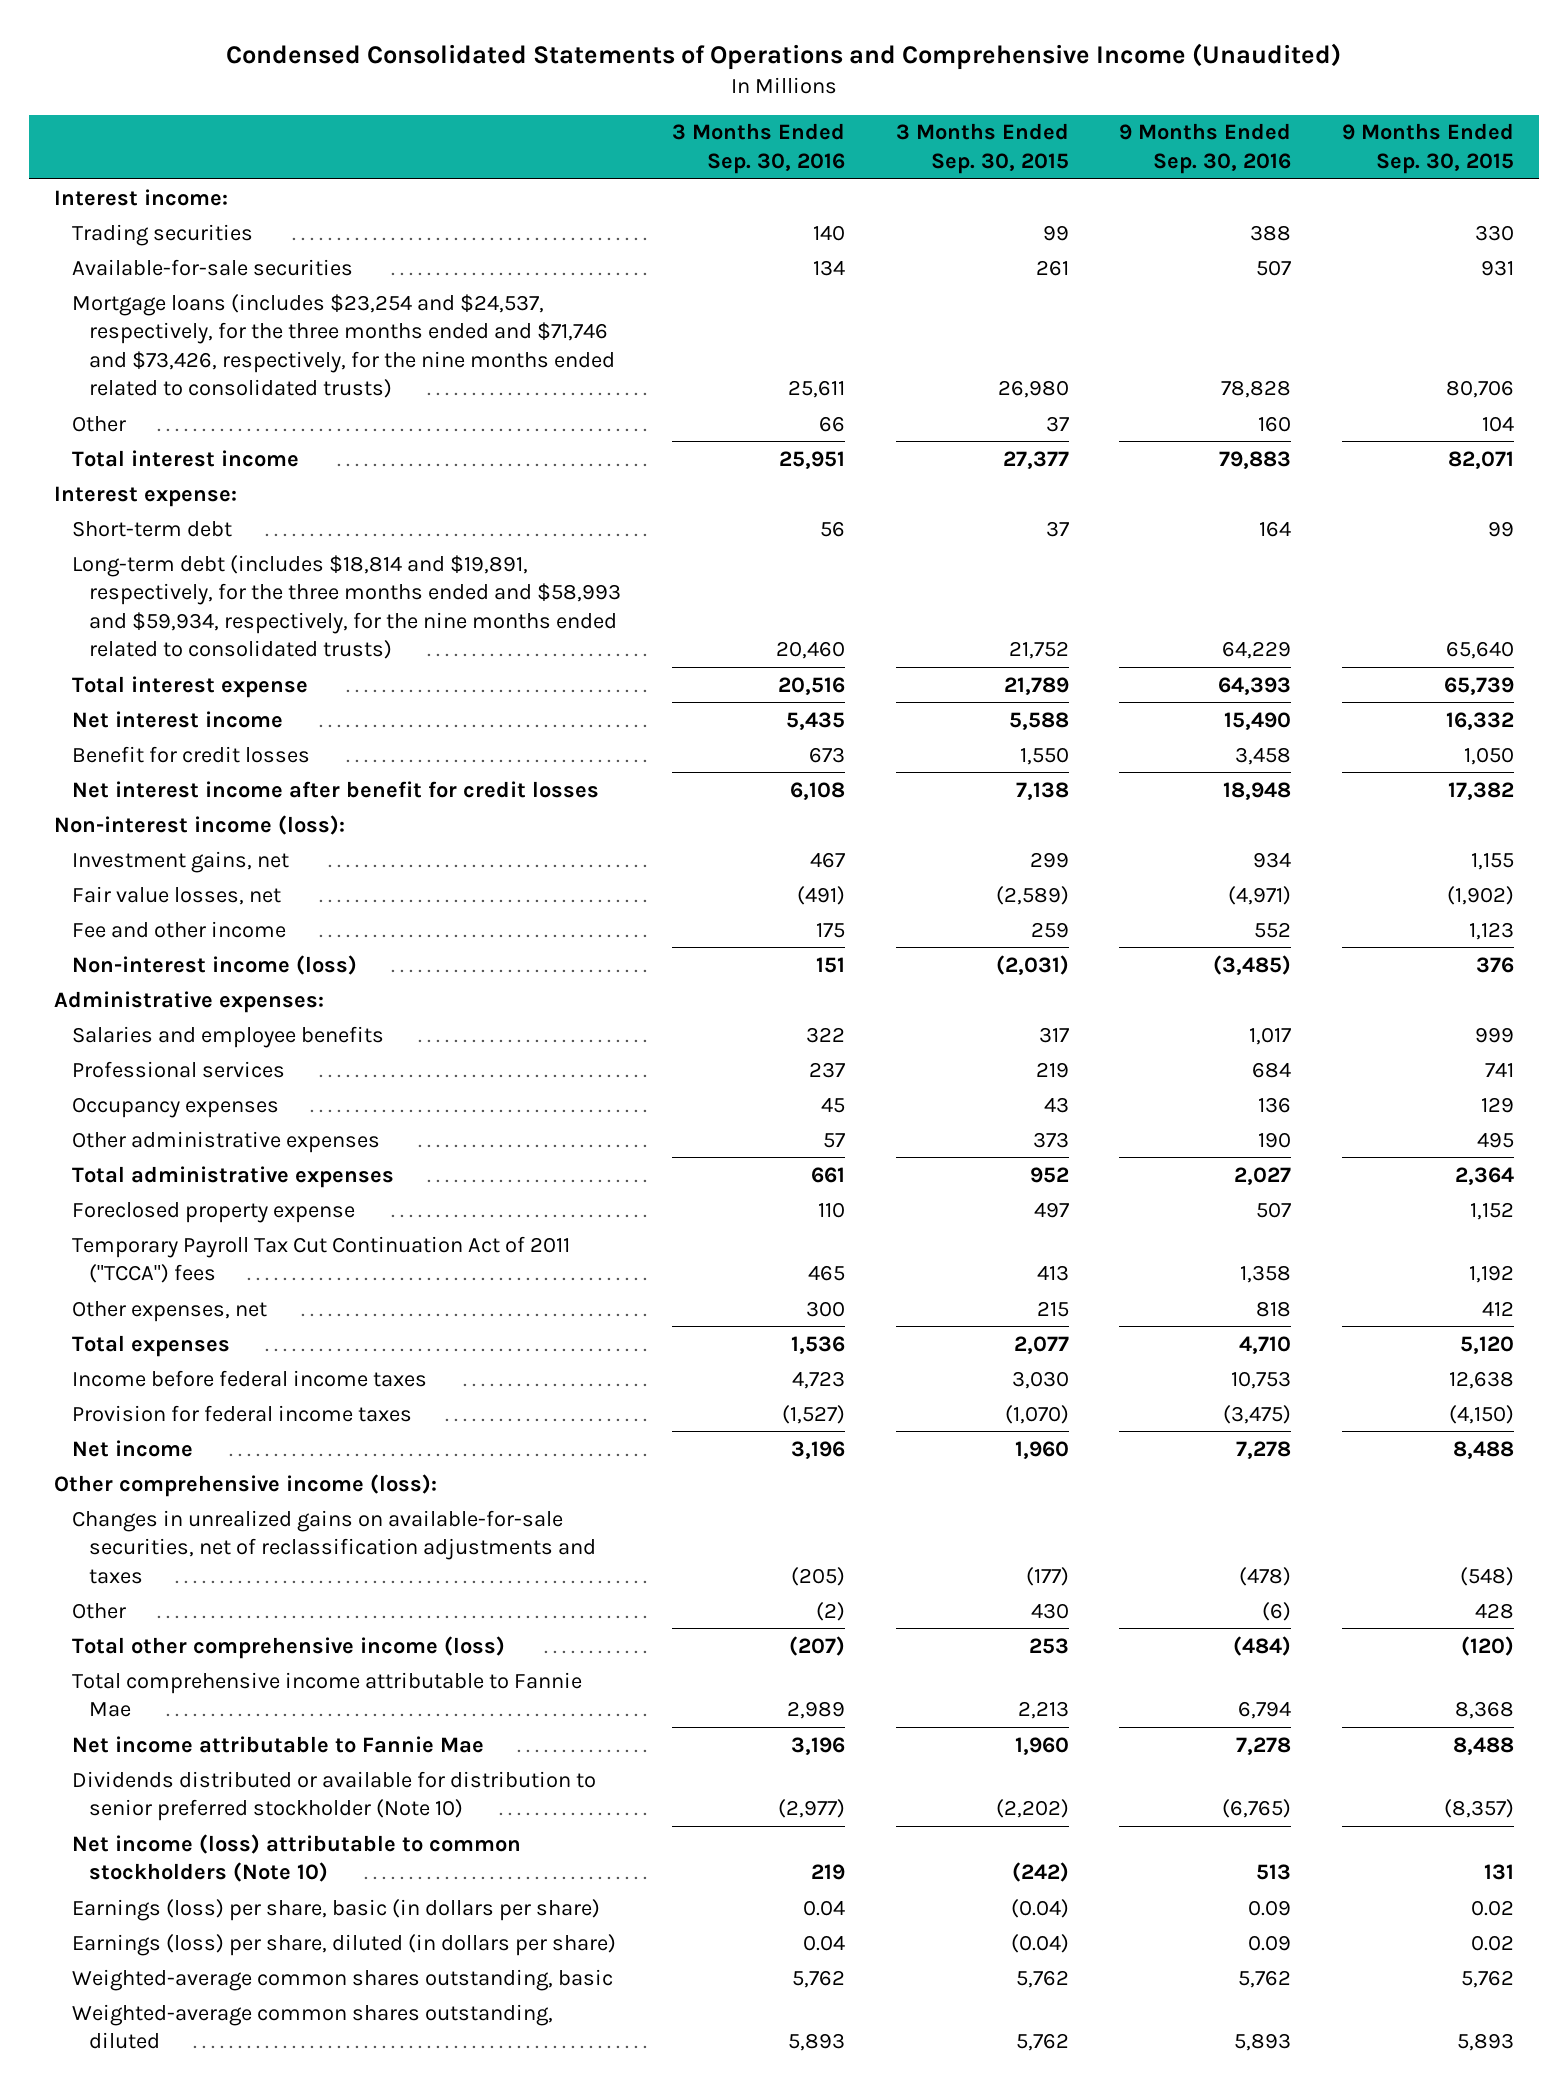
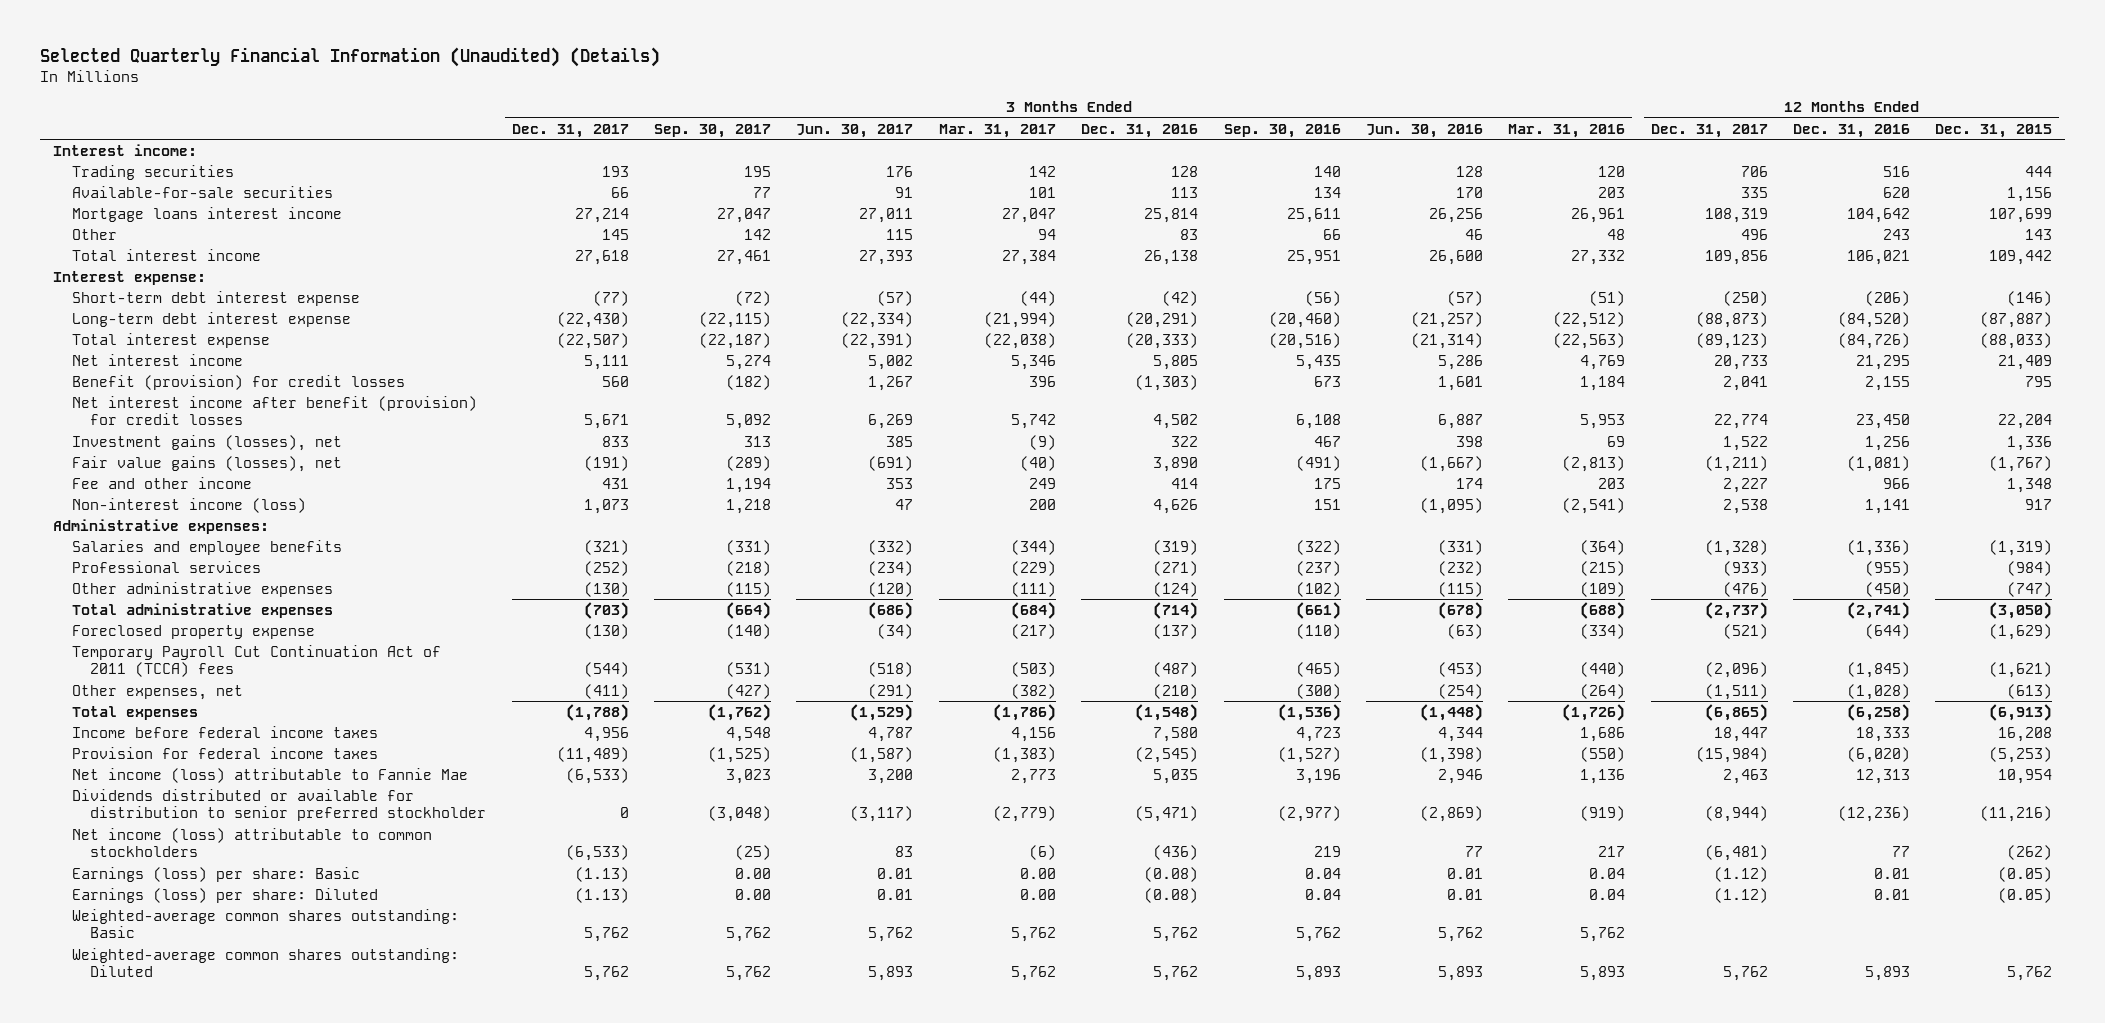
- Condensed Consolidated Statements of Operations and Comprehensive Income (Unaudited)
+ Selected Quarterly Financial Information (Unaudited) (Details)
- | 3 Months Ended Sep. 30, 2016 | 3 Months Ended Sep. 30, 2015 | 9 Months Ended Sep. 30, 2016 | 9 Months Ended Sep. 30, 2015
+ | 3 Months Ended Dec. 31, 2017 | 3 Months Ended Sep. 30, 2017 | 3 Months Ended Jun. 30, 2017 | 3 Months Ended Mar. 31, 2017 | 3 Months Ended Dec. 31, 2016 | 3 Months Ended Sep. 30, 2016 | 3 Months Ended Jun. 30, 2016 | 3 Months Ended Mar. 31, 2016 | 12 Months Ended Dec. 31, 2017 | 12 Months Ended Dec. 31, 2016 | 12 Months Ended Dec. 31, 2015
- Mortgage loans (includes $23,254 and $24,537, respectively, for the three months ended and $71,746 and $73,426, respectively, for the nine months ended related to consolidated trusts) | 25,611 | 26,980 | 78,828 | 80,706
+ Mortgage loans interest income | 27,214 | 27,047 | 27,011 | 27,047 | 25,814 | 25,611 | 26,256 | 26,961 | 108,319 | 104,642 | 107,699
- Short-term debt | 56 | 37 | 164 | 99
- Long-term debt (includes $18,814 and $19,891, respectively, for the three months ended and $58,993 and $59,934, respectively, for the nine months ended related to consolidated trusts) | 20,460 | 21,752 | 64,229 | 65,640
- Total interest expense | 20,516 | 21,789 | 64,393 | 65,739
+ Short-term debt interest expense | (77) | (72) | (57) | (44) | (42) | (56) | (57) | (51) | (250) | (206) | (146)
+ Long-term debt interest expense | (22,430) | (22,115) | (22,334) | (21,994) | (20,291) | (20,460) | (21,257) | (22,512) | (88,873) | (84,520) | (87,887)
+ Total interest expense | (22,507) | (22,187) | (22,391) | (22,038) | (20,333) | (20,516) | (21,314) | (22,563) | (89,123) | (84,726) | (88,033)
- Benefit for credit losses | 673 | 1,550 | 3,458 | 1,050
- Net interest income after benefit for credit losses | 6,108 | 7,138 | 18,948 | 17,382
- Non-interest income (loss):
- Investment gains, net | 467 | 299 | 934 | 1,155
- Fair value losses, net | (491) | (2,589) | (4,971) | (1,902)
+ Benefit (provision) for credit losses | 560 | (182) | 1,267 | 396 | (1,303) | 673 | 1,601 | 1,184 | 2,041 | 2,155 | 795
+ Net interest income after benefit (provision) for credit losses | 5,671 | 5,092 | 6,269 | 5,742 | 4,502 | 6,108 | 6,887 | 5,953 | 22,774 | 23,450 | 22,204
+ Investment gains (losses), net | 833 | 313 | 385 | (9) | 322 | 467 | 398 | 69 | 1,522 | 1,256 | 1,336
+ Fair value gains (losses), net | (191) | (289) | (691) | (40) | 3,890 | (491) | (1,667) | (2,813) | (1,211) | (1,081) | (1,767)
- Salaries and employee benefits | 322 | 317 | 1,017 | 999
- Professional services | 237 | 219 | 684 | 741
- Occupancy expenses | 45 | 43 | 136 | 129
- Other administrative expenses | 57 | 373 | 190 | 495
- Total administrative expenses | 661 | 952 | 2,027 | 2,364
- Foreclosed property expense | 110 | 497 | 507 | 1,152
- Temporary Payroll Tax Cut Continuation Act of 2011 ("TCCA") fees | 465 | 413 | 1,358 | 1,192
- Other expenses, net | 300 | 215 | 818 | 412
- Total expenses | 1,536 | 2,077 | 4,710 | 5,120
+ Salaries and employee benefits | (321) | (331) | (332) | (344) | (319) | (322) | (331) | (364) | (1,328) | (1,336) | (1,319)
+ Professional services | (252) | (218) | (234) | (229) | (271) | (237) | (232) | (215) | (933) | (955) | (984)
+ Other administrative expenses | (130) | (115) | (120) | (111) | (124) | (102) | (115) | (109) | (476) | (450) | (747)
+ Total administrative expenses | (703) | (664) | (686) | (684) | (714) | (661) | (678) | (688) | (2,737) | (2,741) | (3,050)
+ Foreclosed property expense | (130) | (140) | (34) | (217) | (137) | (110) | (63) | (334) | (521) | (644) | (1,629)
+ Temporary Payroll Cut Continuation Act of 2011 (TCCA) fees | (544) | (531) | (518) | (503) | (487) | (465) | (453) | (440) | (2,096) | (1,845) | (1,621)
+ Other expenses, net | (411) | (427) | (291) | (382) | (210) | (300) | (254) | (264) | (1,511) | (1,028) | (613)
+ Total expenses | (1,788) | (1,762) | (1,529) | (1,786) | (1,548) | (1,536) | (1,448) | (1,726) | (6,865) | (6,258) | (6,913)
- Net income | 3,196 | 1,960 | 7,278 | 8,488
- Other comprehensive income (loss):
- Changes in unrealized gains on available-for-sale securities, net of reclassification adjustments and taxes | (205) | (177) | (478) | (548)
- Other | (2) | 430 | (6) | 428
- Total other comprehensive income (loss) | (207) | 253 | (484) | (120)
- Total comprehensive income attributable to Fannie Mae | 2,989 | 2,213 | 6,794 | 8,368
- Net income attributable to Fannie Mae | 3,196 | 1,960 | 7,278 | 8,488
- Dividends distributed or available for distribution to senior preferred stockholder (Note 10) | (2,977) | (2,202) | (6,765) | (8,357)
- Net income (loss) attributable to common stockholders (Note 10) | 219 | (242) | 513 | 131
- Earnings (loss) per share, basic (in dollars per share) | 0.04 | (0.04) | 0.09 | 0.02
- Earnings (loss) per share, diluted (in dollars per share) | 0.04 | (0.04) | 0.09 | 0.02
- Weighted-average common shares outstanding, basic | 5,762 | 5,762 | 5,762 | 5,762
- Weighted-average common shares outstanding, diluted | 5,893 | 5,762 | 5,893 | 5,893
+ Net income (loss) attributable to Fannie Mae | (6,533) | 3,023 | 3,200 | 2,773 | 5,035 | 3,196 | 2,946 | 1,136 | 2,463 | 12,313 | 10,954
+ Dividends distributed or available for distribution to senior preferred stockholder | 0 | (3,048) | (3,117) | (2,779) | (5,471) | (2,977) | (2,869) | (919) | (8,944) | (12,236) | (11,216)
+ Net income (loss) attributable to common stockholders | (6,533) | (25) | 83 | (6) | (436) | 219 | 77 | 217 | (6,481) | 77 | (262)
+ Earnings (loss) per share: Basic | (1.13) | 0.00 | 0.01 | 0.00 | (0.08) | 0.04 | 0.01 | 0.04 | (1.12) | 0.01 | (0.05)
+ Earnings (loss) per share: Diluted | (1.13) | 0.00 | 0.01 | 0.00 | (0.08) | 0.04 | 0.01 | 0.04 | (1.12) | 0.01 | (0.05)
+ Weighted-average common shares outstanding: Basic | 5,762 | 5,762 | 5,762 | 5,762 | 5,762 | 5,762 | 5,762 | 5,762 | | |
+ Weighted-average common shares outstanding: Diluted | 5,762 | 5,762 | 5,893 | 5,762 | 5,762 | 5,893 | 5,893 | 5,893 | 5,762 | 5,893 | 5,762

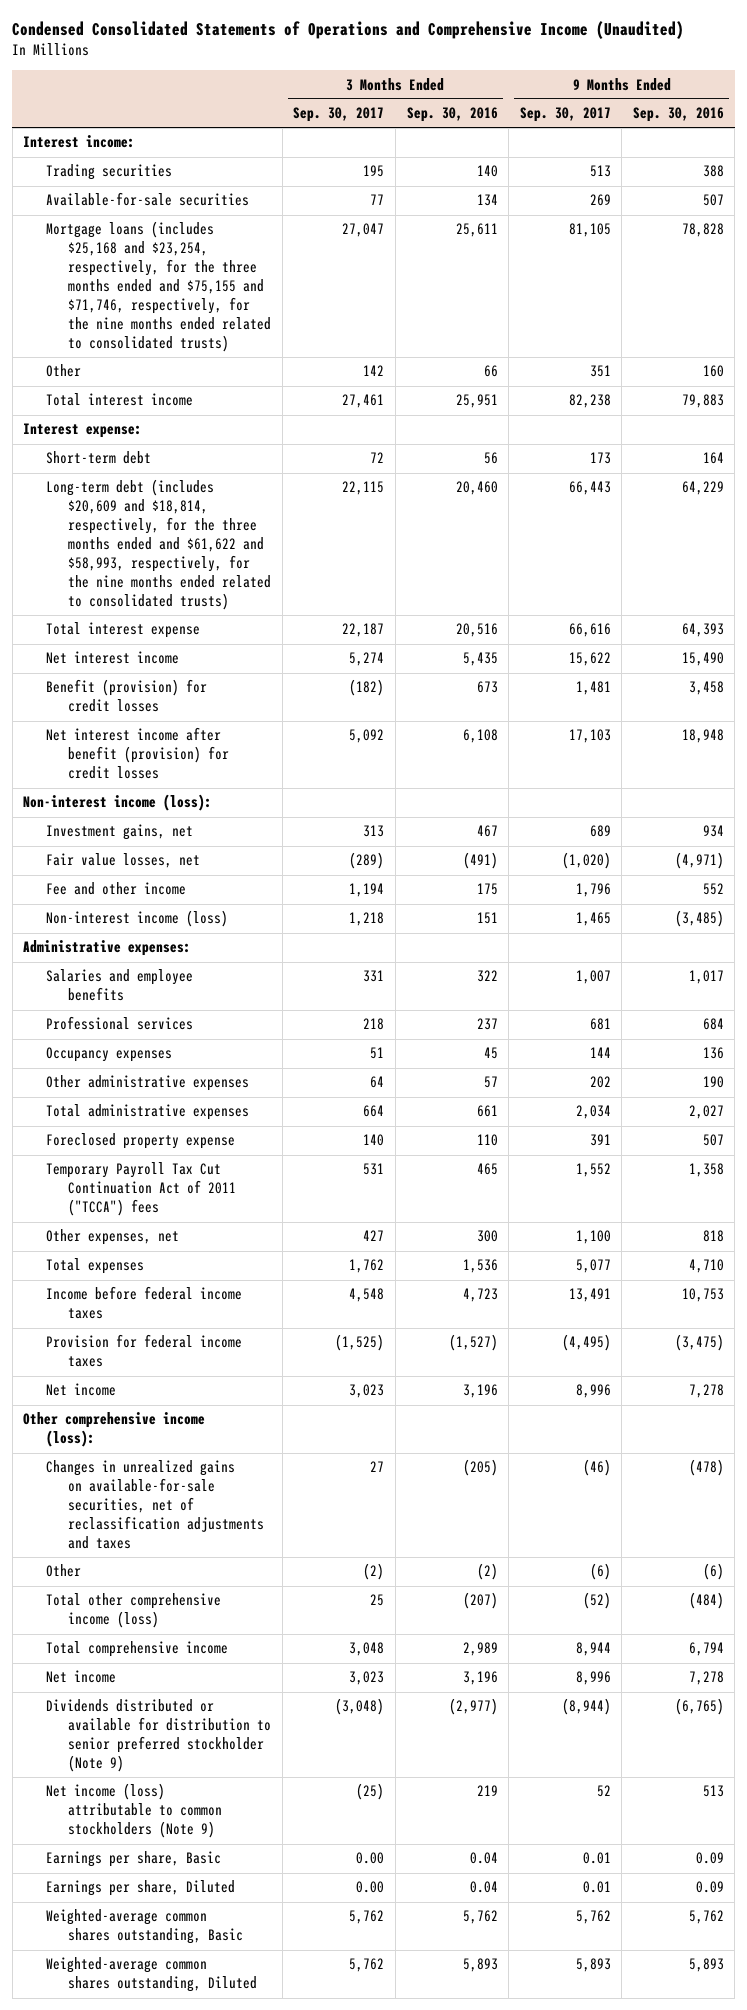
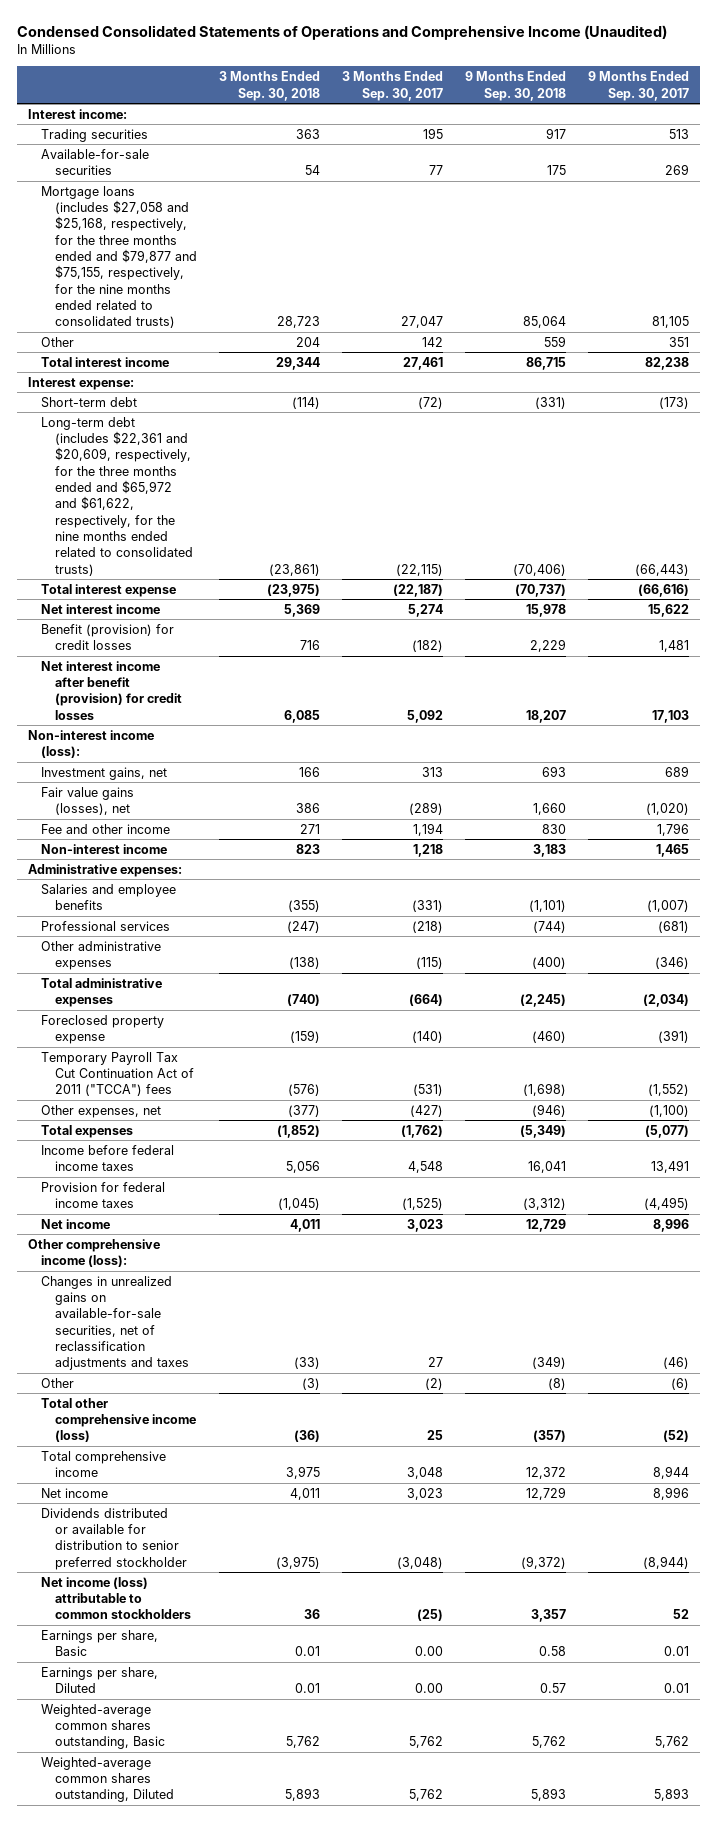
- | 3 Months Ended Sep. 30, 2017 | 3 Months Ended Sep. 30, 2016 | 9 Months Ended Sep. 30, 2017 | 9 Months Ended Sep. 30, 2016
+ | 3 Months Ended Sep. 30, 2018 | 3 Months Ended Sep. 30, 2017 | 9 Months Ended Sep. 30, 2018 | 9 Months Ended Sep. 30, 2017
- Mortgage loans (includes $25,168 and $23,254, respectively, for the three months ended and $75,155 and $71,746, respectively, for the nine months ended related to consolidated trusts) | 27,047 | 25,611 | 81,105 | 78,828
+ Mortgage loans (includes $27,058 and $25,168, respectively, for the three months ended and $79,877 and $75,155, respectively, for the nine months ended related to consolidated trusts) | 28,723 | 27,047 | 85,064 | 81,105
- Short-term debt | 72 | 56 | 173 | 164
- Long-term debt (includes $20,609 and $18,814, respectively, for the three months ended and $61,622 and $58,993, respectively, for the nine months ended related to consolidated trusts) | 22,115 | 20,460 | 66,443 | 64,229
- Total interest expense | 22,187 | 20,516 | 66,616 | 64,393
+ Short-term debt | (114) | (72) | (331) | (173)
+ Long-term debt (includes $22,361 and $20,609, respectively, for the three months ended and $65,972 and $61,622, respectively, for the nine months ended related to consolidated trusts) | (23,861) | (22,115) | (70,406) | (66,443)
+ Total interest expense | (23,975) | (22,187) | (70,737) | (66,616)
- Fair value losses, net | (289) | (491) | (1,020) | (4,971)
+ Fair value gains (losses), net | 386 | (289) | 1,660 | (1,020)
- Non-interest income (loss) | 1,218 | 151 | 1,465 | (3,485)
+ Non-interest income | 823 | 1,218 | 3,183 | 1,465
- Salaries and employee benefits | 331 | 322 | 1,007 | 1,017
- Professional services | 218 | 237 | 681 | 684
- Occupancy expenses | 51 | 45 | 144 | 136
- Other administrative expenses | 64 | 57 | 202 | 190
- Total administrative expenses | 664 | 661 | 2,034 | 2,027
- Foreclosed property expense | 140 | 110 | 391 | 507
- Temporary Payroll Tax Cut Continuation Act of 2011 ("TCCA") fees | 531 | 465 | 1,552 | 1,358
- Other expenses, net | 427 | 300 | 1,100 | 818
- Total expenses | 1,762 | 1,536 | 5,077 | 4,710
+ Salaries and employee benefits | (355) | (331) | (1,101) | (1,007)
+ Professional services | (247) | (218) | (744) | (681)
+ Other administrative expenses | (138) | (115) | (400) | (346)
+ Total administrative expenses | (740) | (664) | (2,245) | (2,034)
+ Foreclosed property expense | (159) | (140) | (460) | (391)
+ Temporary Payroll Tax Cut Continuation Act of 2011 ("TCCA") fees | (576) | (531) | (1,698) | (1,552)
+ Other expenses, net | (377) | (427) | (946) | (1,100)
+ Total expenses | (1,852) | (1,762) | (5,349) | (5,077)
- Dividends distributed or available for distribution to senior preferred stockholder (Note 9) | (3,048) | (2,977) | (8,944) | (6,765)
- Net income (loss) attributable to common stockholders (Note 9) | (25) | 219 | 52 | 513
+ Dividends distributed or available for distribution to senior preferred stockholder | (3,975) | (3,048) | (9,372) | (8,944)
+ Net income (loss) attributable to common stockholders | 36 | (25) | 3,357 | 52

